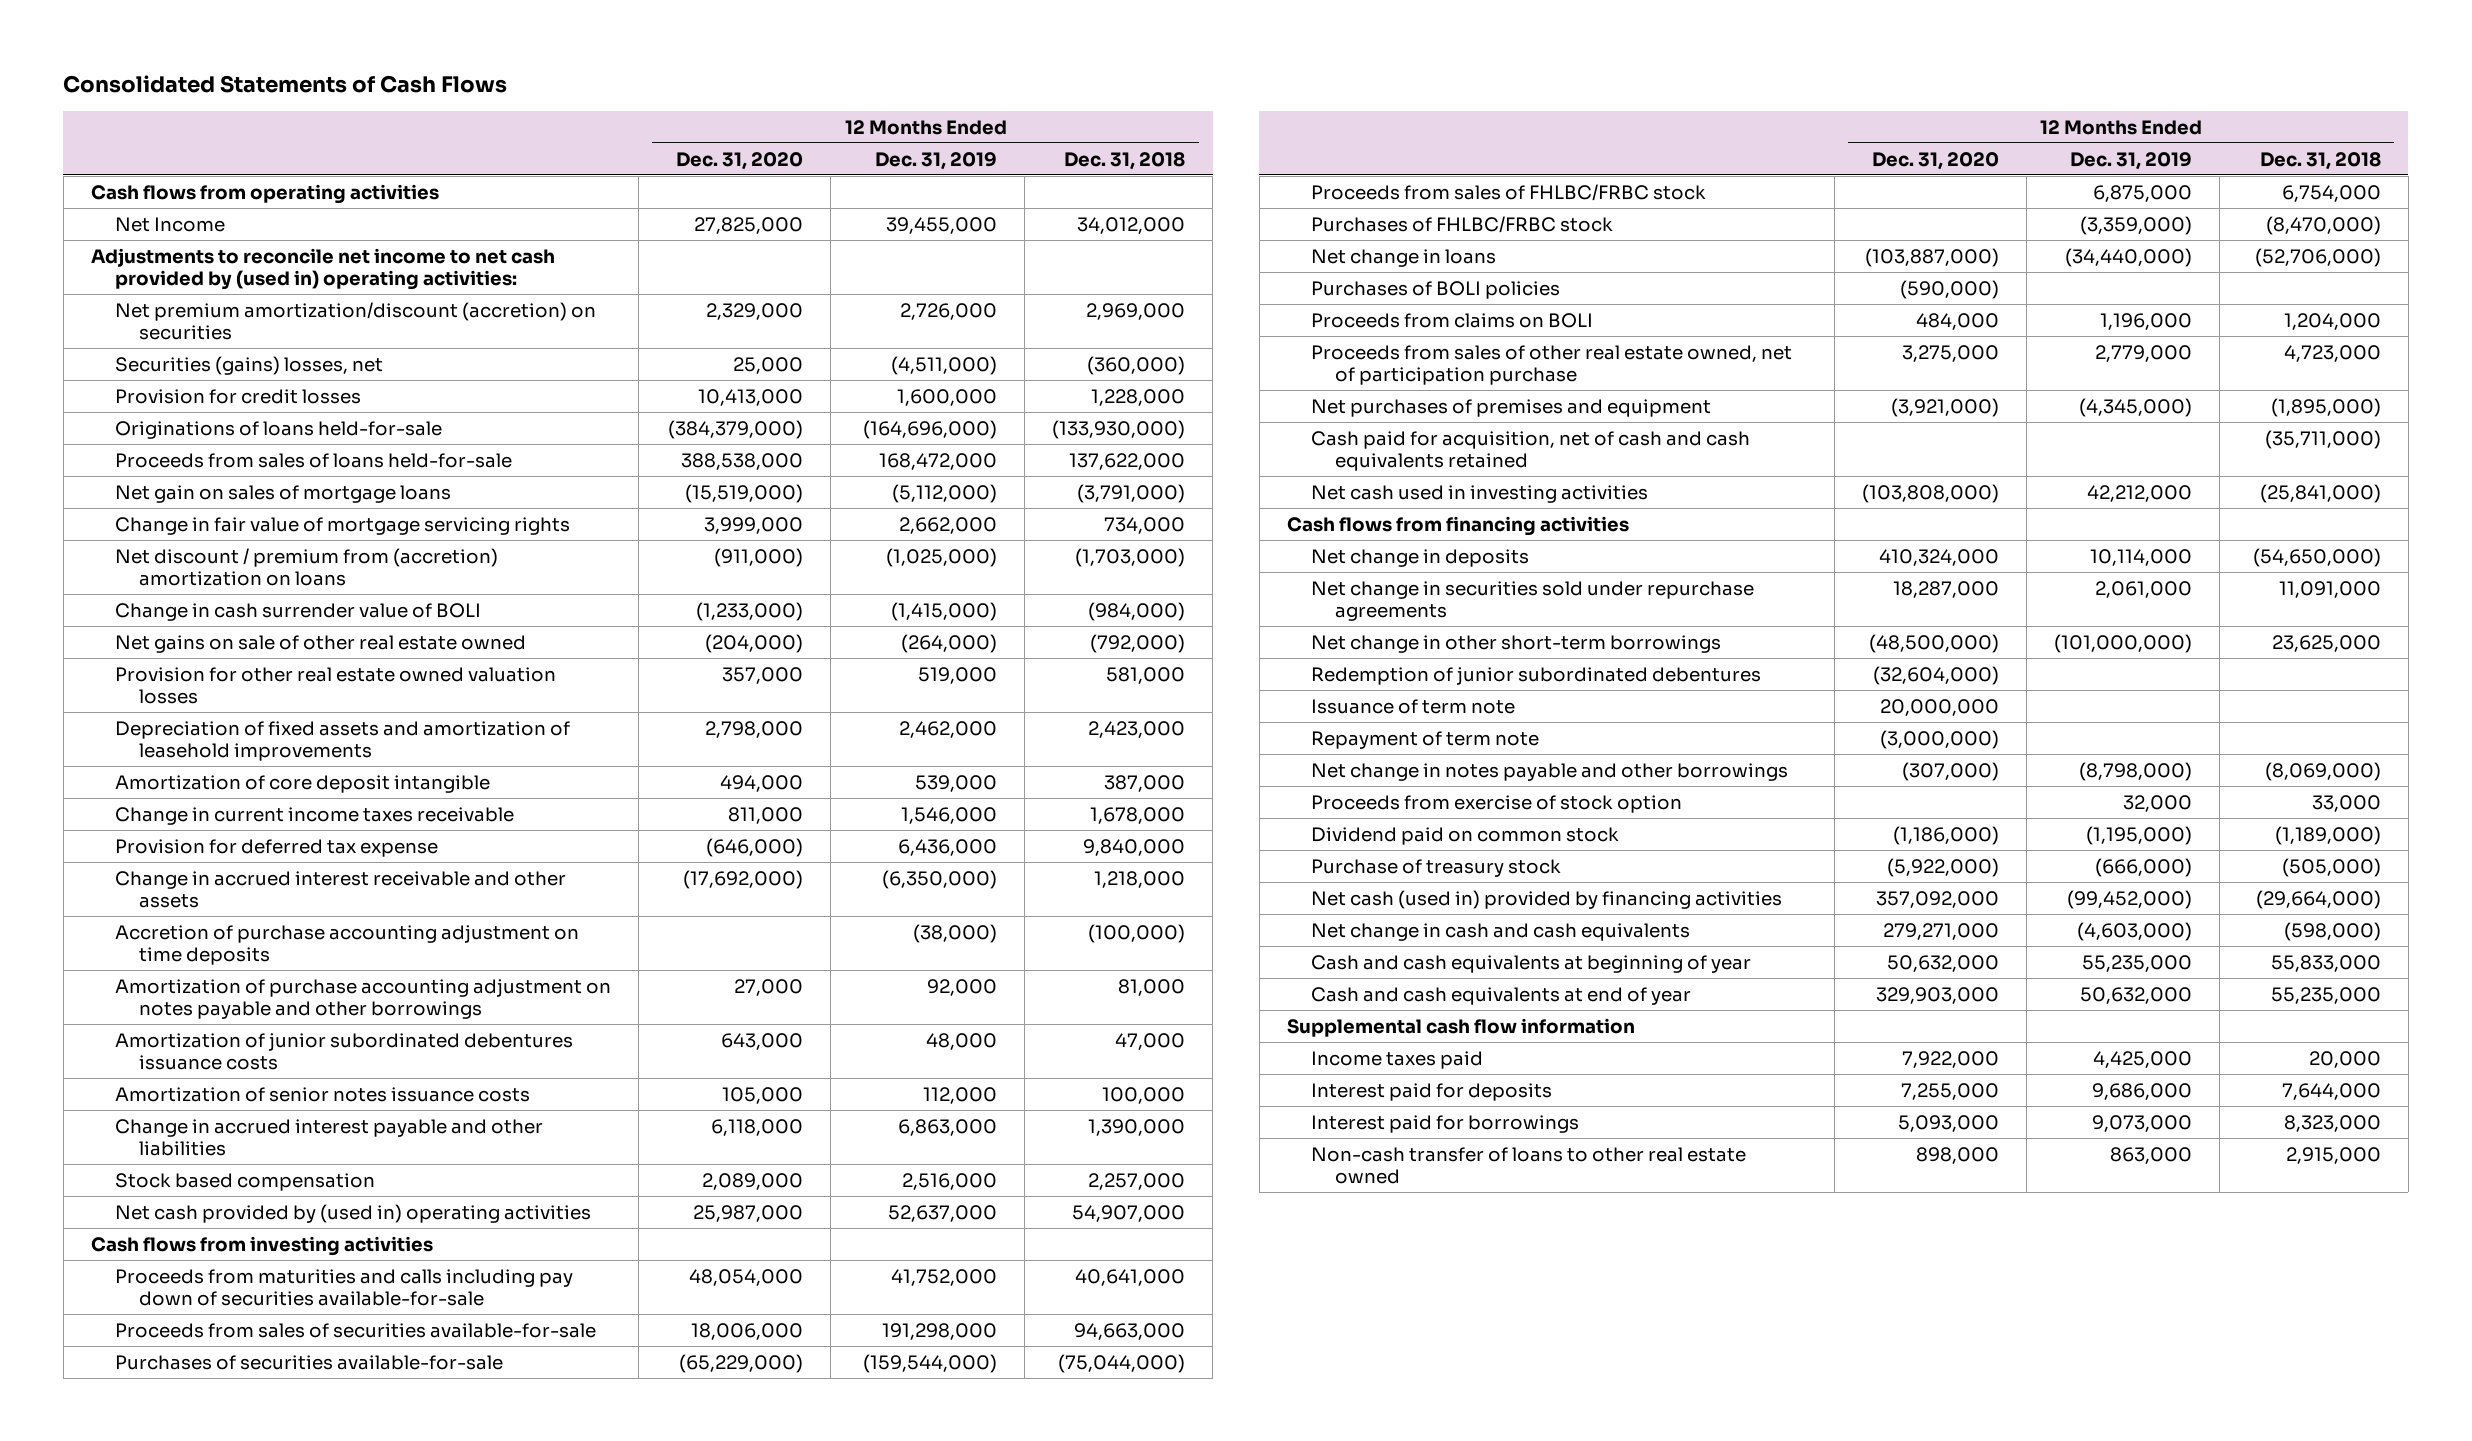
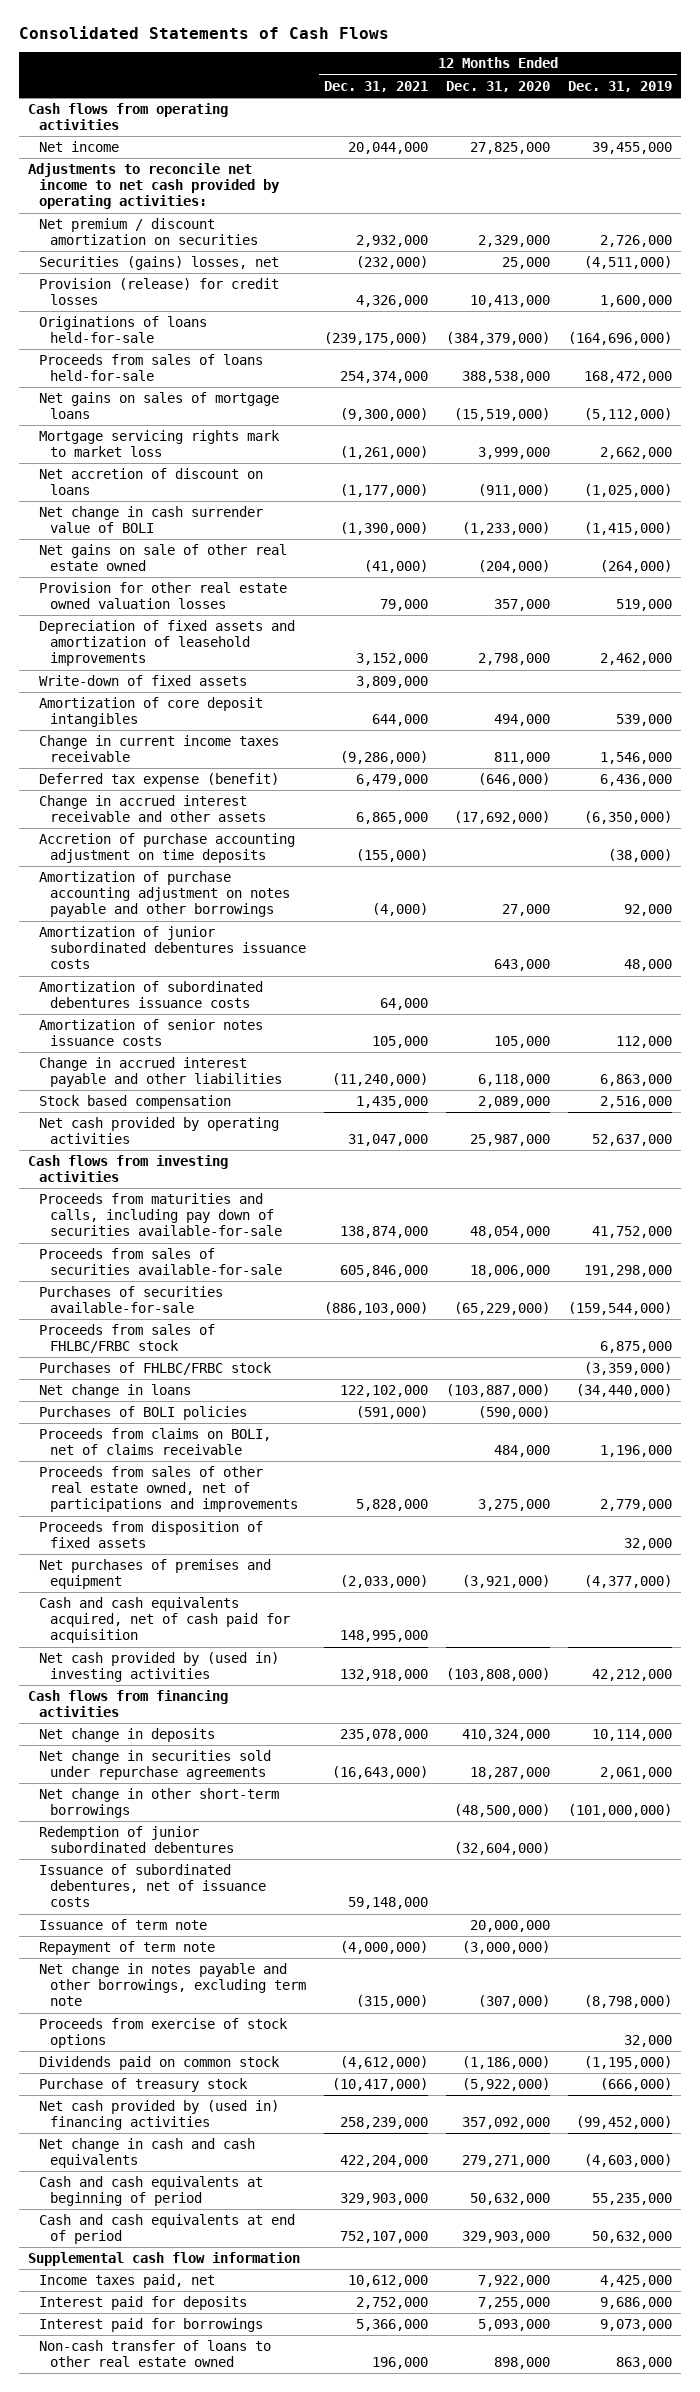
- | 12 Months Ended Dec. 31, 2020 | 12 Months Ended Dec. 31, 2019 | 12 Months Ended Dec. 31, 2018
+ | 12 Months Ended Dec. 31, 2021 | 12 Months Ended Dec. 31, 2020 | 12 Months Ended Dec. 31, 2019
- Net Income | 27,825,000 | 39,455,000 | 34,012,000
- Adjustments to reconcile net income to net cash provided by (used in) operating activities:
- Net premium amortization/discount (accretion) on securities | 2,329,000 | 2,726,000 | 2,969,000
+ Net income | 20,044,000 | 27,825,000 | 39,455,000
+ Adjustments to reconcile net income to net cash provided by operating activities:
+ Net premium / discount amortization on securities | 2,932,000 | 2,329,000 | 2,726,000
- Provision for credit losses | 10,413,000 | 1,600,000 | 1,228,000
+ Provision (release) for credit losses | 4,326,000 | 10,413,000 | 1,600,000
- Net gain on sales of mortgage loans | (15,519,000) | (5,112,000) | (3,791,000)
- Change in fair value of mortgage servicing rights | 3,999,000 | 2,662,000 | 734,000
- Net discount / premium from (accretion) amortization on loans | (911,000) | (1,025,000) | (1,703,000)
- Change in cash surrender value of BOLI | (1,233,000) | (1,415,000) | (984,000)
+ Net gains on sales of mortgage loans | (9,300,000) | (15,519,000) | (5,112,000)
+ Mortgage servicing rights mark to market loss | (1,261,000) | 3,999,000 | 2,662,000
+ Net accretion of discount on loans | (1,177,000) | (911,000) | (1,025,000)
+ Net change in cash surrender value of BOLI | (1,390,000) | (1,233,000) | (1,415,000)
- Amortization of core deposit intangible | 494,000 | 539,000 | 387,000
+ Write-down of fixed assets | 3,809,000 | |
+ Amortization of core deposit intangibles | 644,000 | 494,000 | 539,000
- Provision for deferred tax expense | (646,000) | 6,436,000 | 9,840,000
+ Deferred tax expense (benefit) | 6,479,000 | (646,000) | 6,436,000
+ Amortization of subordinated debentures issuance costs | 64,000 | |
- Net cash provided by (used in) operating activities | 25,987,000 | 52,637,000 | 54,907,000
+ Net cash provided by operating activities | 31,047,000 | 25,987,000 | 52,637,000
- Proceeds from maturities and calls including pay down of securities available-for-sale | 48,054,000 | 41,752,000 | 40,641,000
+ Proceeds from maturities and calls, including pay down of securities available-for-sale | 138,874,000 | 48,054,000 | 41,752,000
- Proceeds from claims on BOLI | 484,000 | 1,196,000 | 1,204,000
- Proceeds from sales of other real estate owned, net of participation purchase | 3,275,000 | 2,779,000 | 4,723,000
- Net purchases of premises and equipment | (3,921,000) | (4,345,000) | (1,895,000)
- Cash paid for acquisition, net of cash and cash equivalents retained | | | (35,711,000)
- Net cash used in investing activities | (103,808,000) | 42,212,000 | (25,841,000)
+ Proceeds from claims on BOLI, net of claims receivable | | 484,000 | 1,196,000
+ Proceeds from sales of other real estate owned, net of participations and improvements | 5,828,000 | 3,275,000 | 2,779,000
+ Proceeds from disposition of fixed assets | | | 32,000
+ Net purchases of premises and equipment | (2,033,000) | (3,921,000) | (4,377,000)
+ Cash and cash equivalents acquired, net of cash paid for acquisition | 148,995,000 | |
+ Net cash provided by (used in) investing activities | 132,918,000 | (103,808,000) | 42,212,000
+ Issuance of subordinated debentures, net of issuance costs | 59,148,000 | |
- Net change in notes payable and other borrowings | (307,000) | (8,798,000) | (8,069,000)
- Proceeds from exercise of stock option | | 32,000 | 33,000
- Dividend paid on common stock | (1,186,000) | (1,195,000) | (1,189,000)
+ Net change in notes payable and other borrowings, excluding term note | (315,000) | (307,000) | (8,798,000)
+ Proceeds from exercise of stock options | | | 32,000
+ Dividends paid on common stock | (4,612,000) | (1,186,000) | (1,195,000)
- Net cash (used in) provided by financing activities | 357,092,000 | (99,452,000) | (29,664,000)
+ Net cash provided by (used in) financing activities | 258,239,000 | 357,092,000 | (99,452,000)
- Cash and cash equivalents at beginning of year | 50,632,000 | 55,235,000 | 55,833,000
- Cash and cash equivalents at end of year | 329,903,000 | 50,632,000 | 55,235,000
+ Cash and cash equivalents at beginning of period | 329,903,000 | 50,632,000 | 55,235,000
+ Cash and cash equivalents at end of period | 752,107,000 | 329,903,000 | 50,632,000
- Income taxes paid | 7,922,000 | 4,425,000 | 20,000
+ Income taxes paid, net | 10,612,000 | 7,922,000 | 4,425,000

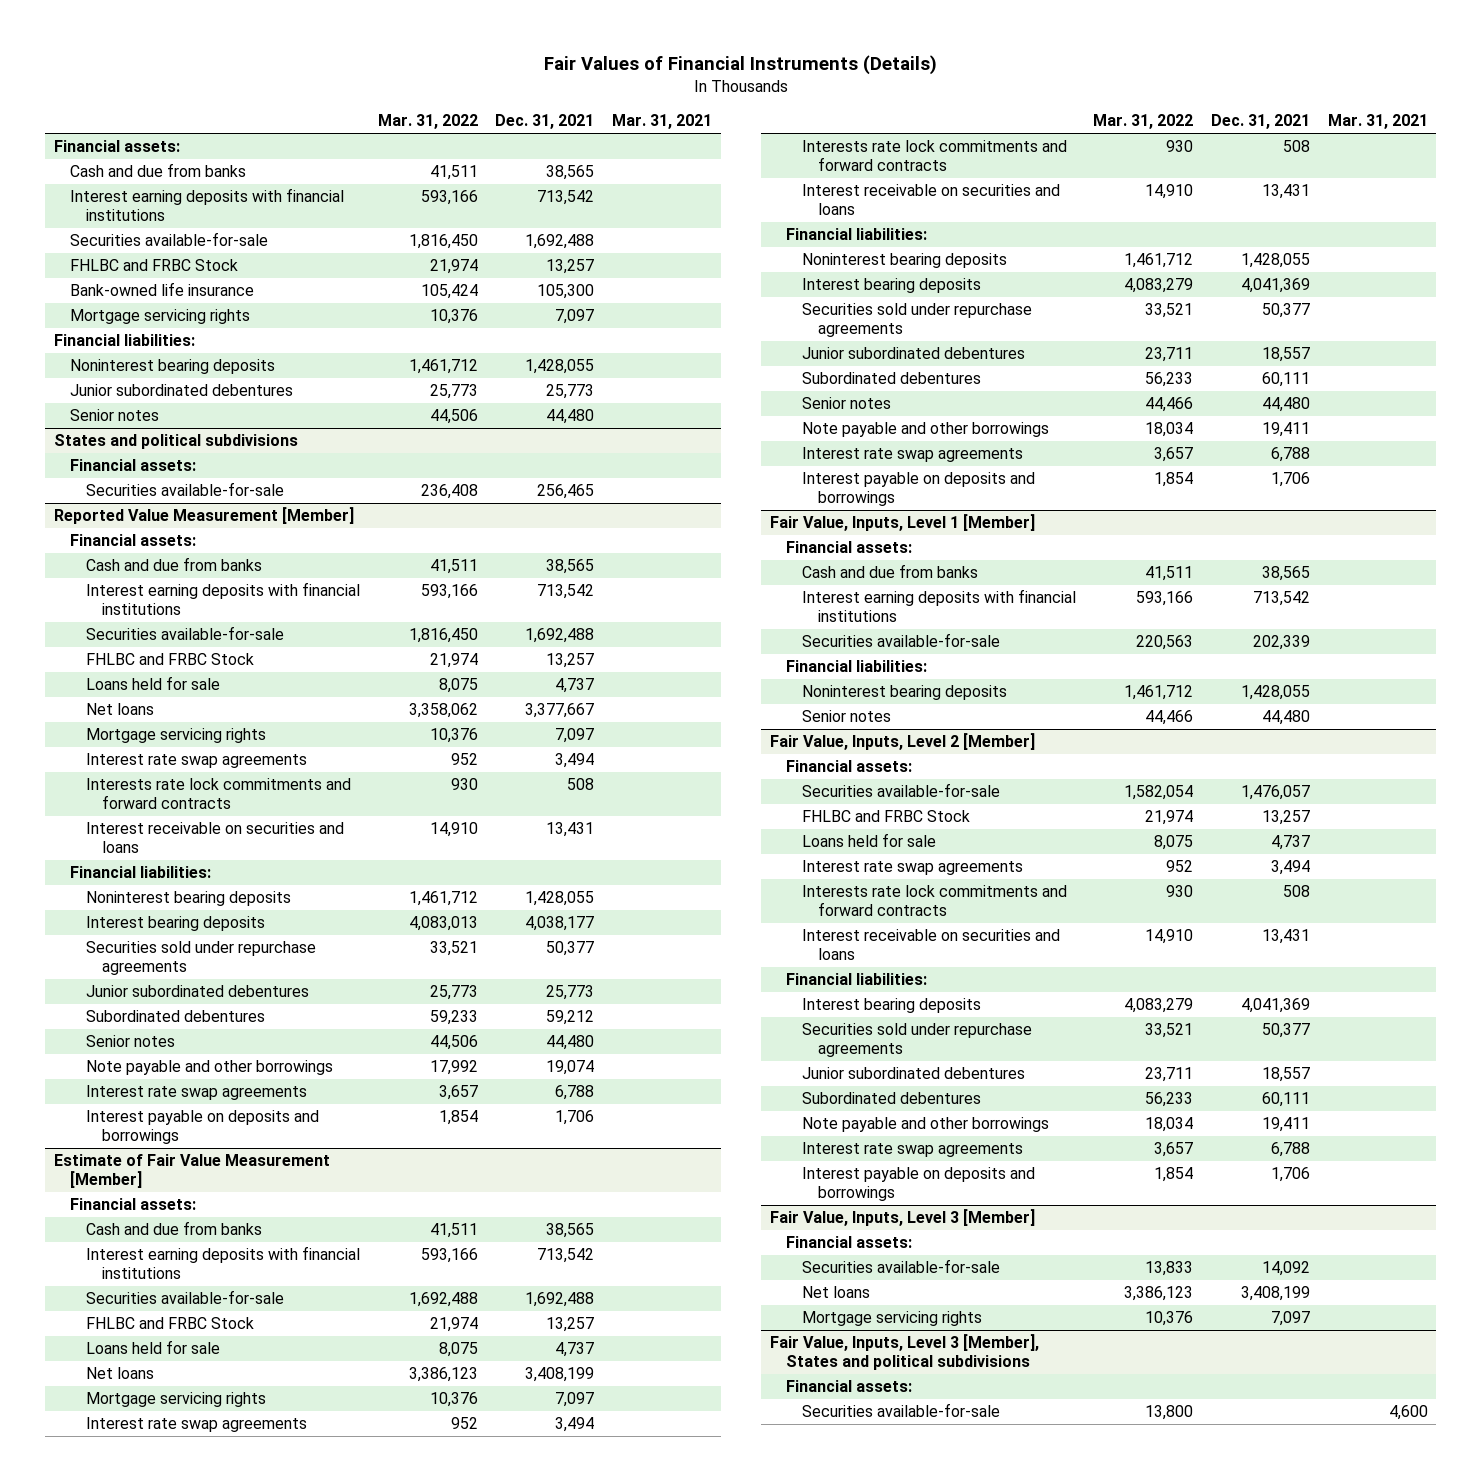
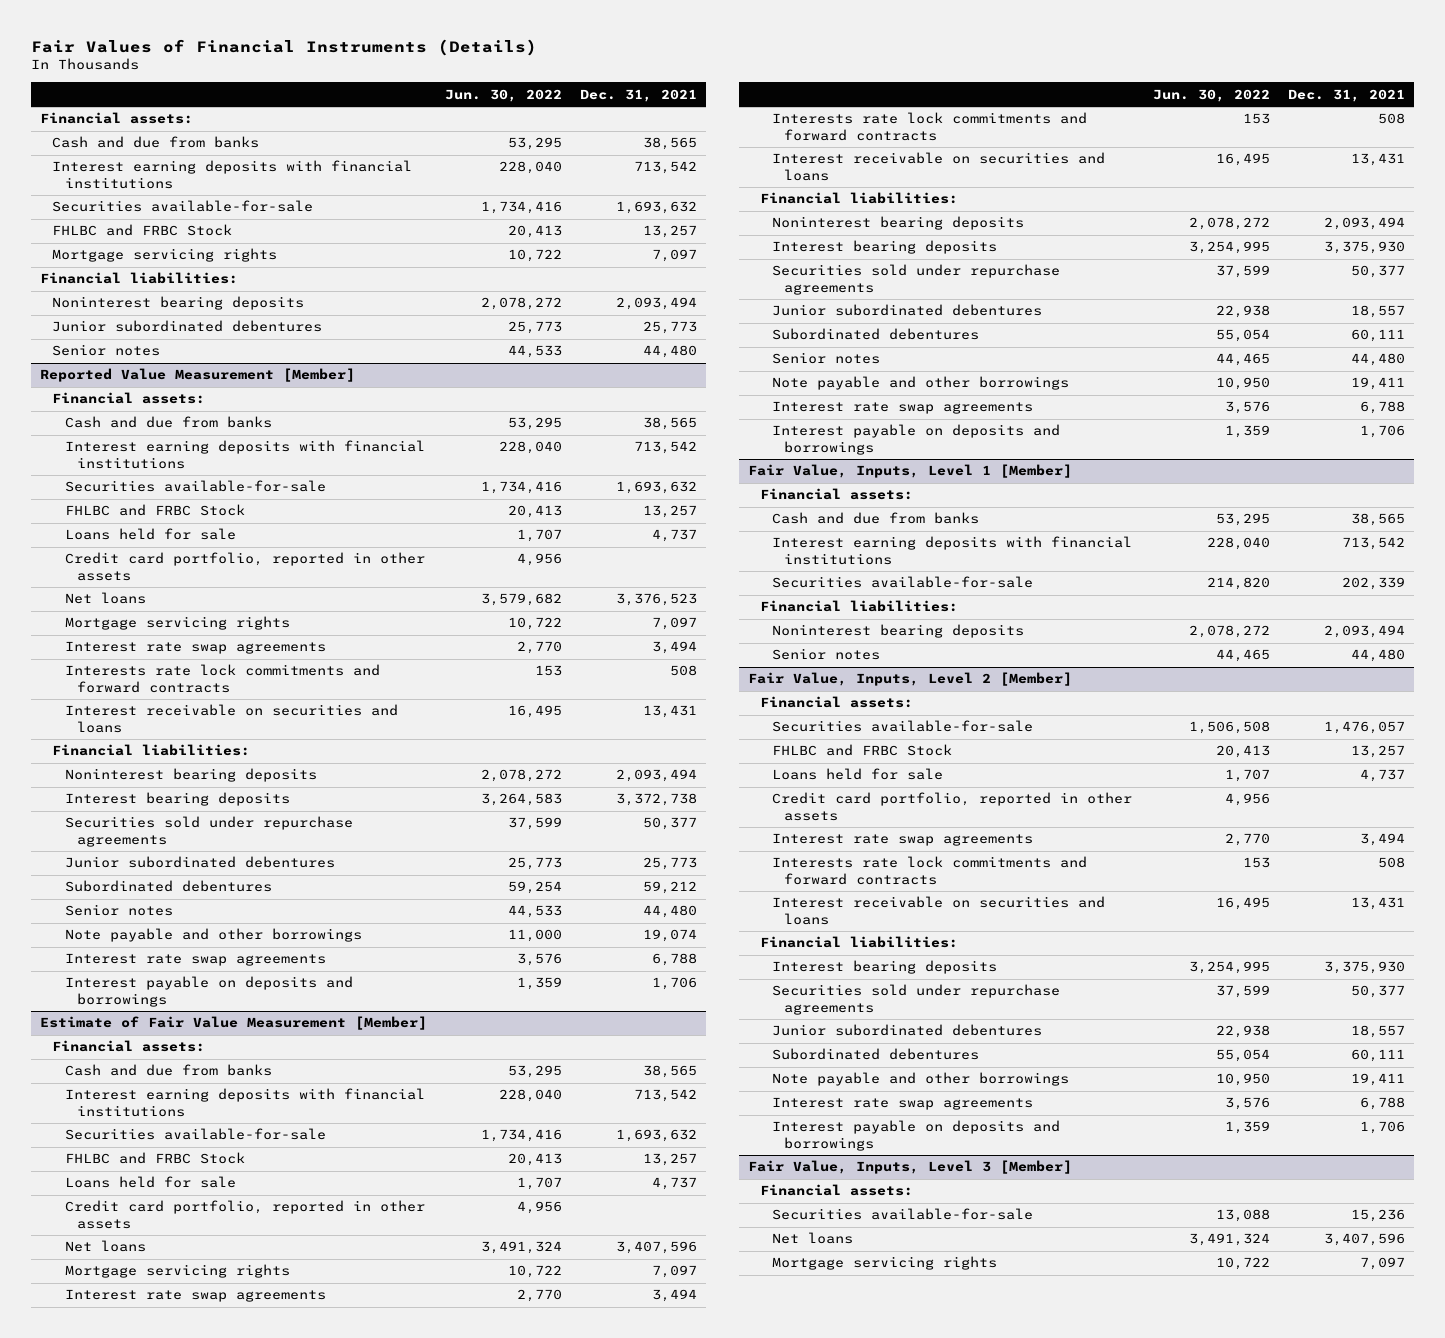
- | Mar. 31, 2022 | Dec. 31, 2021 | Mar. 31, 2021
+ | Jun. 30, 2022 | Dec. 31, 2021
- Securities available-for-sale | 1,816,450 | 1,692,488 |
+ Securities available-for-sale | 1,734,416 | 1,693,632
- Bank-owned life insurance | 105,424 | 105,300 |
- Noninterest bearing deposits | 1,461,712 | 1,428,055 |
+ Noninterest bearing deposits | 2,078,272 | 2,093,494
- States and political subdivisions
- Financial assets:
- Securities available-for-sale | 236,408 | 256,465 |
@ Reported Value Measurement [Member]
- Securities available-for-sale | 1,816,450 | 1,692,488 |
+ Securities available-for-sale | 1,734,416 | 1,693,632
- Net loans | 3,358,062 | 3,377,667 |
+ Credit card portfolio, reported in other assets | 4,956 |
+ Net loans | 3,579,682 | 3,376,523
- Noninterest bearing deposits | 1,461,712 | 1,428,055 |
- Interest bearing deposits | 4,083,013 | 4,038,177 |
+ Noninterest bearing deposits | 2,078,272 | 2,093,494
+ Interest bearing deposits | 3,264,583 | 3,372,738
@ Estimate of Fair Value Measurement [Member]
- Securities available-for-sale | 1,692,488 | 1,692,488 |
+ Securities available-for-sale | 1,734,416 | 1,693,632
- Net loans | 3,386,123 | 3,408,199 |
+ Credit card portfolio, reported in other assets | 4,956 |
+ Net loans | 3,491,324 | 3,407,596
- Noninterest bearing deposits | 1,461,712 | 1,428,055 |
- Interest bearing deposits | 4,083,279 | 4,041,369 |
+ Noninterest bearing deposits | 2,078,272 | 2,093,494
+ Interest bearing deposits | 3,254,995 | 3,375,930
@ Fair Value, Inputs, Level 1 [Member]
- Noninterest bearing deposits | 1,461,712 | 1,428,055 |
+ Noninterest bearing deposits | 2,078,272 | 2,093,494
@ Fair Value, Inputs, Level 2 [Member]
+ Credit card portfolio, reported in other assets | 4,956 |
- Interest bearing deposits | 4,083,279 | 4,041,369 |
+ Interest bearing deposits | 3,254,995 | 3,375,930
@ Fair Value, Inputs, Level 3 [Member]
- Securities available-for-sale | 13,833 | 14,092 |
- Net loans | 3,386,123 | 3,408,199 |
+ Securities available-for-sale | 13,088 | 15,236
+ Net loans | 3,491,324 | 3,407,596
- Fair Value, Inputs, Level 3 [Member], States and political subdivisions
- Financial assets:
- Securities available-for-sale | 13,800 | | 4,600

